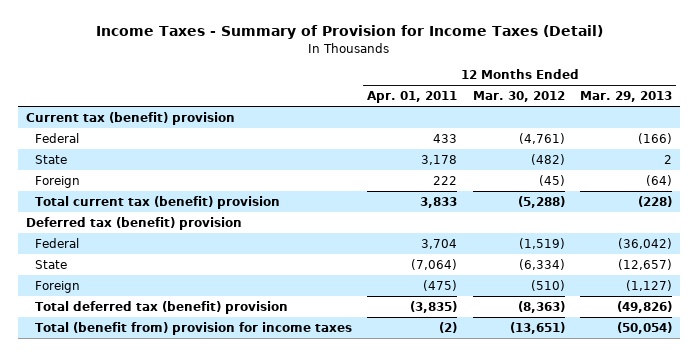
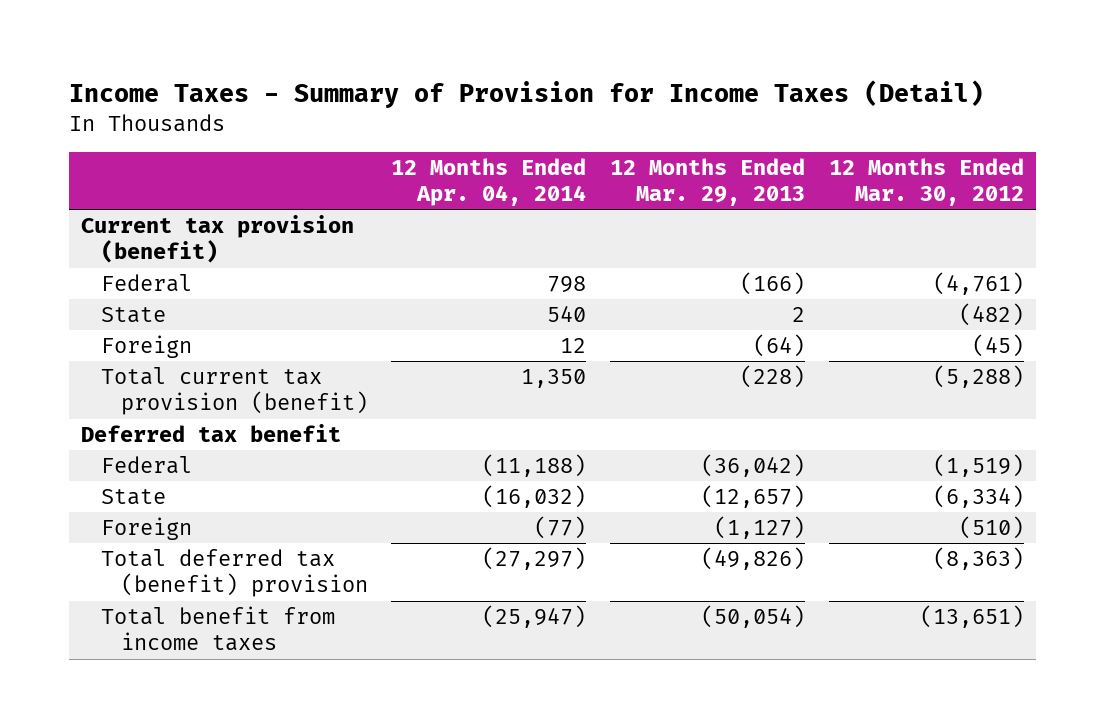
- | 12 Months Ended Apr. 01, 2011 | 12 Months Ended Mar. 30, 2012 | 12 Months Ended Mar. 29, 2013
+ | 12 Months Ended Apr. 04, 2014 | 12 Months Ended Mar. 29, 2013 | 12 Months Ended Mar. 30, 2012
- Current tax (benefit) provision
+ Current tax provision (benefit)
- Total current tax (benefit) provision | 3,833 | (5,288) | (228)
- Deferred tax (benefit) provision
+ Total current tax provision (benefit) | 1,350 | (228) | (5,288)
+ Deferred tax benefit
- Total (benefit from) provision for income taxes | (2) | (13,651) | (50,054)
+ Total benefit from income taxes | (25,947) | (50,054) | (13,651)

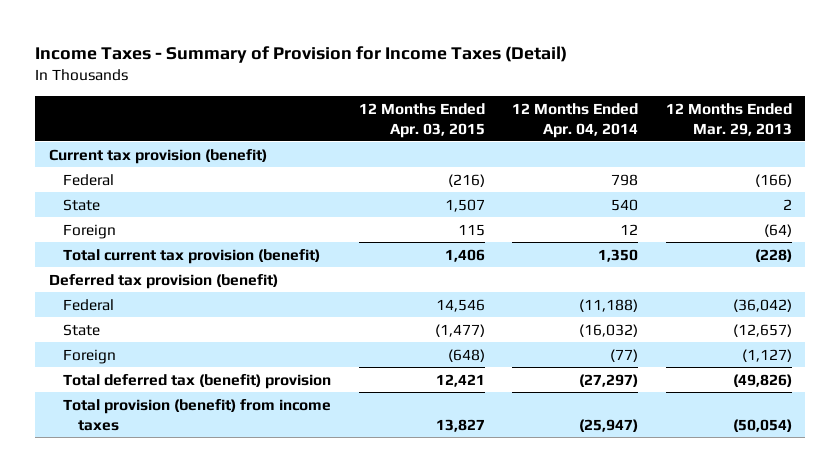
- | 12 Months Ended Apr. 04, 2014 | 12 Months Ended Mar. 29, 2013 | 12 Months Ended Mar. 30, 2012
+ | 12 Months Ended Apr. 03, 2015 | 12 Months Ended Apr. 04, 2014 | 12 Months Ended Mar. 29, 2013
- Deferred tax benefit
+ Deferred tax provision (benefit)
- Total benefit from income taxes | (25,947) | (50,054) | (13,651)
+ Total provision (benefit) from income taxes | 13,827 | (25,947) | (50,054)

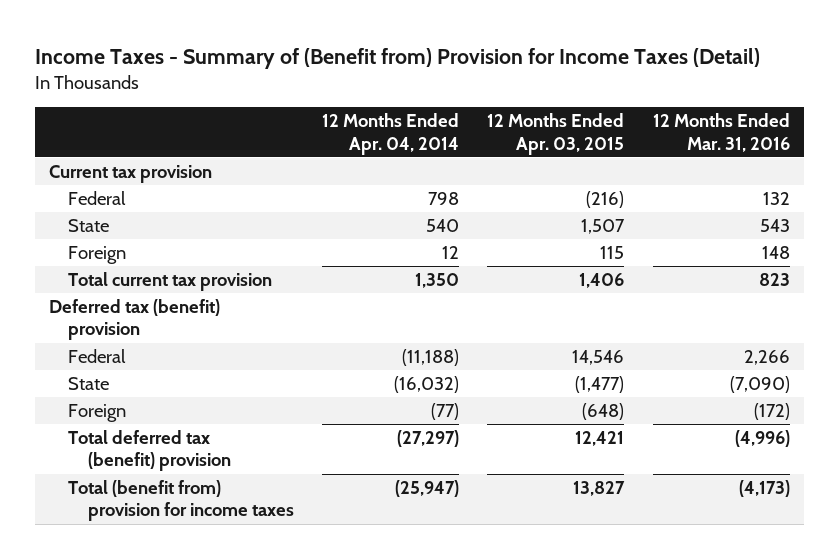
- Income Taxes - Summary of Provision for Income Taxes (Detail)
+ Income Taxes - Summary of (Benefit from) Provision for Income Taxes (Detail)
- | 12 Months Ended Apr. 03, 2015 | 12 Months Ended Apr. 04, 2014 | 12 Months Ended Mar. 29, 2013
+ | 12 Months Ended Apr. 04, 2014 | 12 Months Ended Apr. 03, 2015 | 12 Months Ended Mar. 31, 2016
- Current tax provision (benefit)
+ Current tax provision
- Total current tax provision (benefit) | 1,406 | 1,350 | (228)
- Deferred tax provision (benefit)
+ Total current tax provision | 1,350 | 1,406 | 823
+ Deferred tax (benefit) provision
- Total provision (benefit) from income taxes | 13,827 | (25,947) | (50,054)
+ Total (benefit from) provision for income taxes | (25,947) | 13,827 | (4,173)

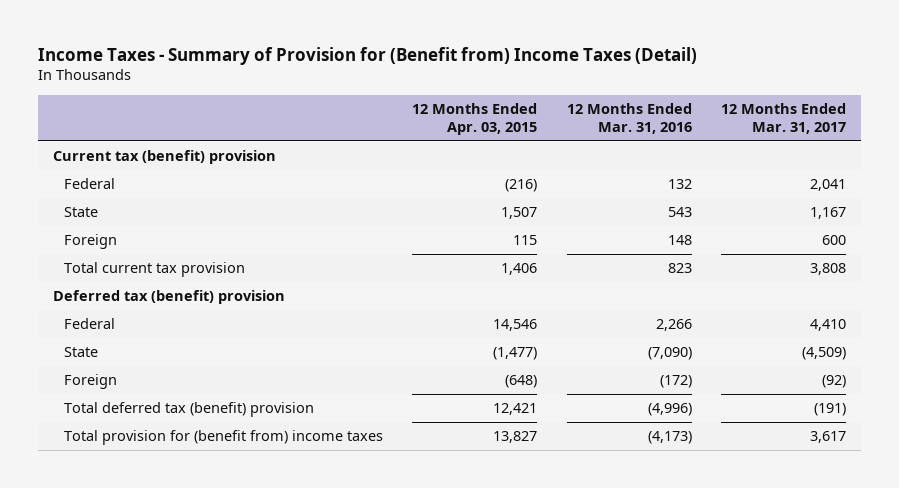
- Income Taxes - Summary of (Benefit from) Provision for Income Taxes (Detail)
+ Income Taxes - Summary of Provision for (Benefit from) Income Taxes (Detail)
- | 12 Months Ended Apr. 04, 2014 | 12 Months Ended Apr. 03, 2015 | 12 Months Ended Mar. 31, 2016
+ | 12 Months Ended Apr. 03, 2015 | 12 Months Ended Mar. 31, 2016 | 12 Months Ended Mar. 31, 2017
- Current tax provision
+ Current tax (benefit) provision
- Total (benefit from) provision for income taxes | (25,947) | 13,827 | (4,173)
+ Total provision for (benefit from) income taxes | 13,827 | (4,173) | 3,617

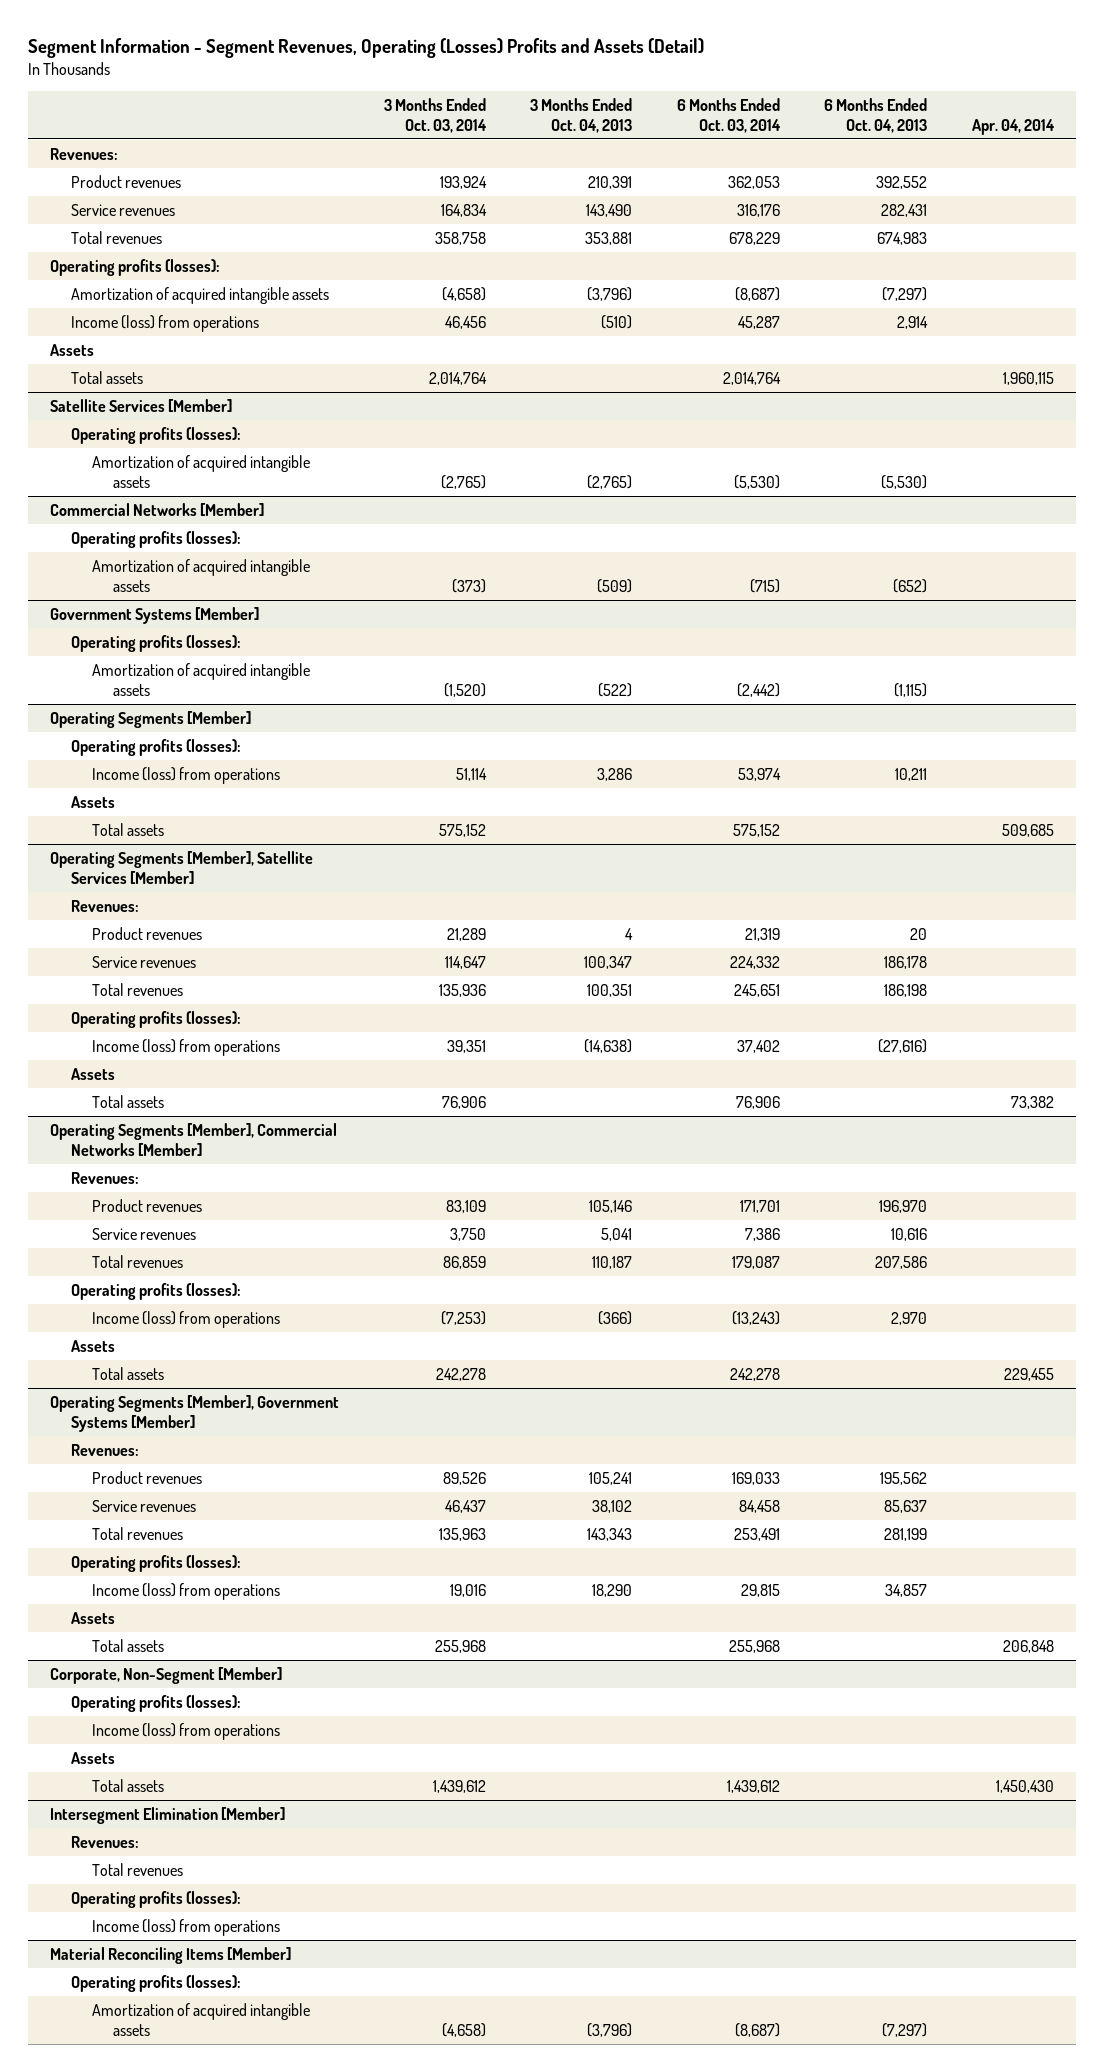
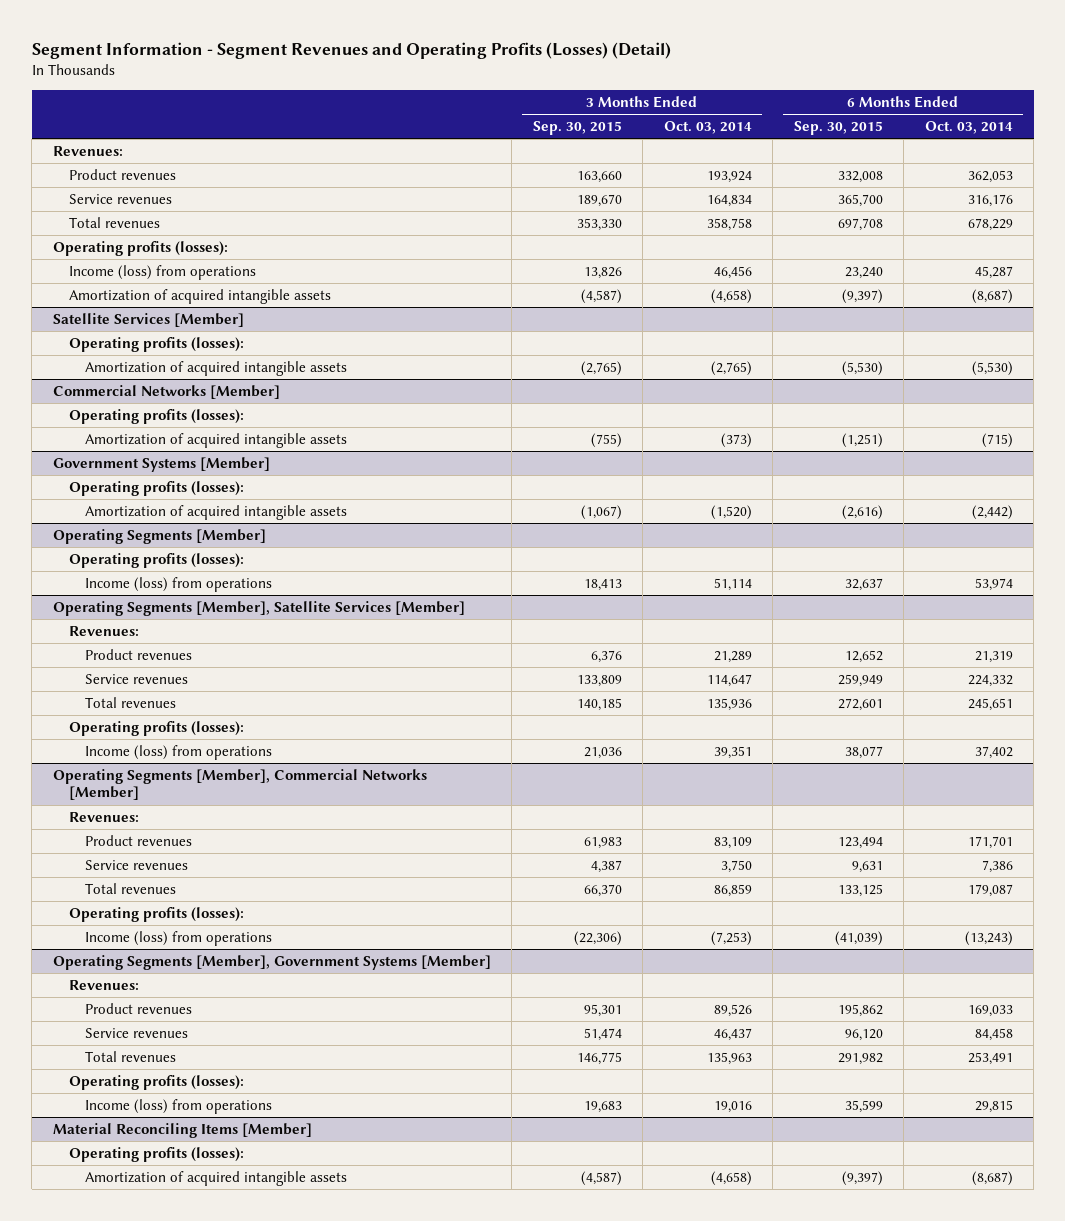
- Segment Information - Segment Revenues, Operating (Losses) Profits and Assets (Detail)
+ Segment Information - Segment Revenues and Operating Profits (Losses) (Detail)
- | 3 Months Ended Oct. 03, 2014 | 3 Months Ended Oct. 04, 2013 | 6 Months Ended Oct. 03, 2014 | 6 Months Ended Oct. 04, 2013 | Apr. 04, 2014
+ | 3 Months Ended Sep. 30, 2015 | 3 Months Ended Oct. 03, 2014 | 6 Months Ended Sep. 30, 2015 | 6 Months Ended Oct. 03, 2014
- Assets
- Total assets | 2,014,764 | | 2,014,764 | | 1,960,115
moved down: Amortization of acquired intangible assets | (4,587) | (4,658) | (9,397) | (8,687)
@ Operating Segments [Member]
- Assets
- Total assets | 575,152 | | 575,152 | | 509,685
@ Operating Segments [Member], Satellite Services [Member]
- Assets
- Total assets | 76,906 | | 76,906 | | 73,382
@ Operating Segments [Member], Commercial Networks [Member]
- Assets
- Total assets | 242,278 | | 242,278 | | 229,455
@ Operating Segments [Member], Government Systems [Member]
- Assets
- Total assets | 255,968 | | 255,968 | | 206,848
- Corporate, Non-Segment [Member]
- Operating profits (losses):
- Income (loss) from operations
- Assets
- Total assets | 1,439,612 | | 1,439,612 | | 1,450,430
- Intersegment Elimination [Member]
- Revenues:
- Total revenues
- Operating profits (losses):
- Income (loss) from operations

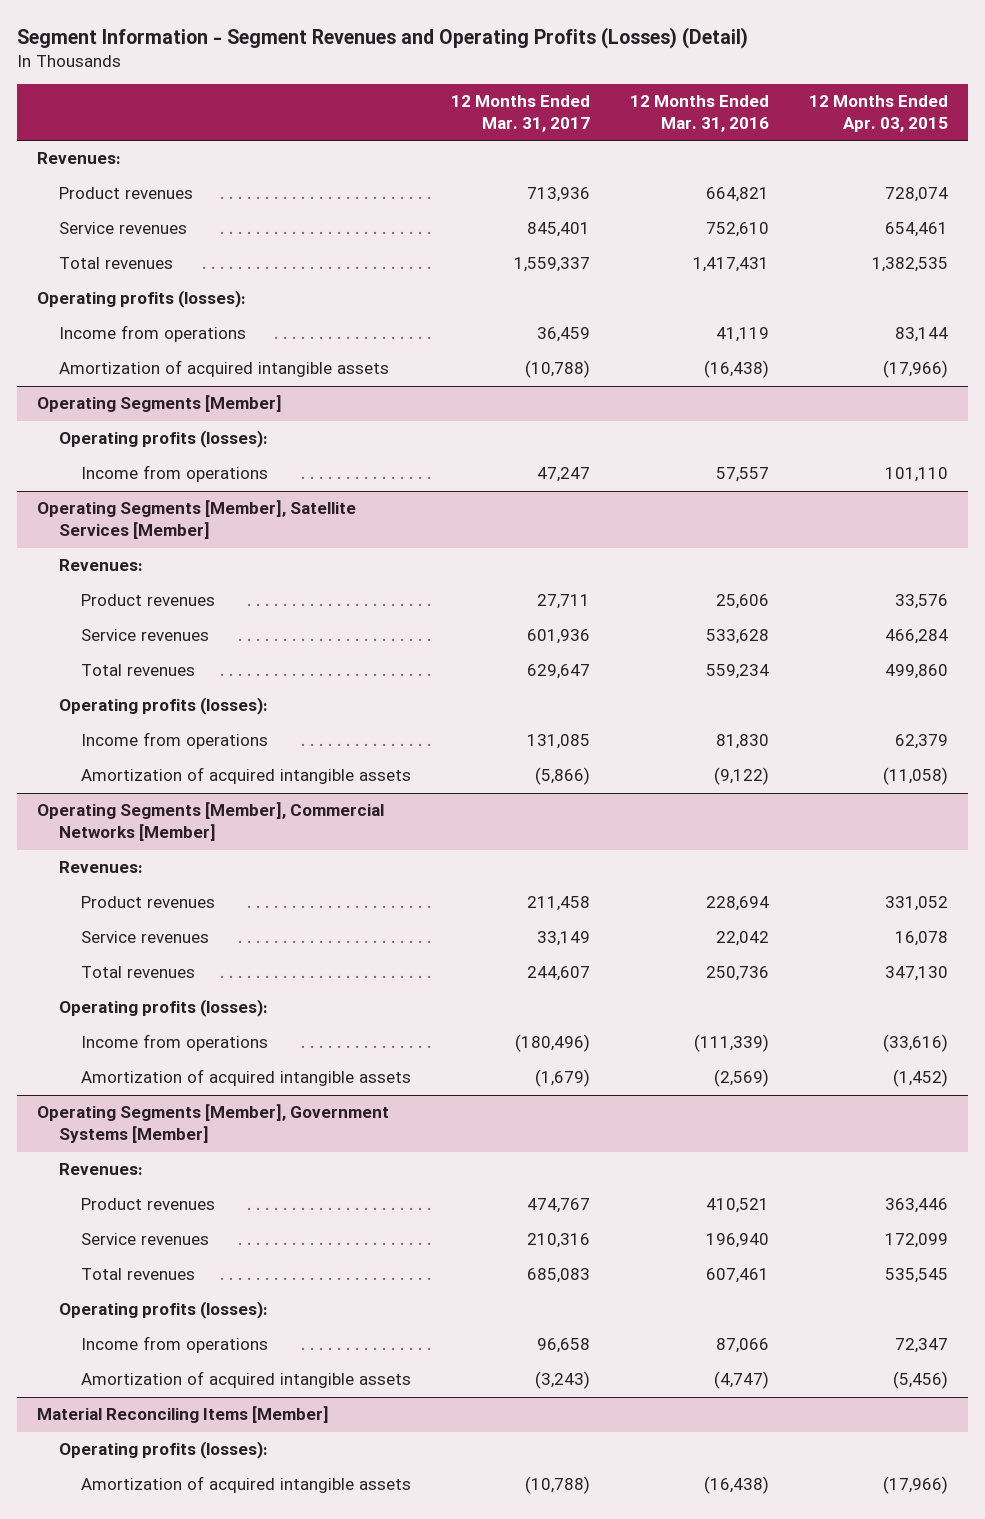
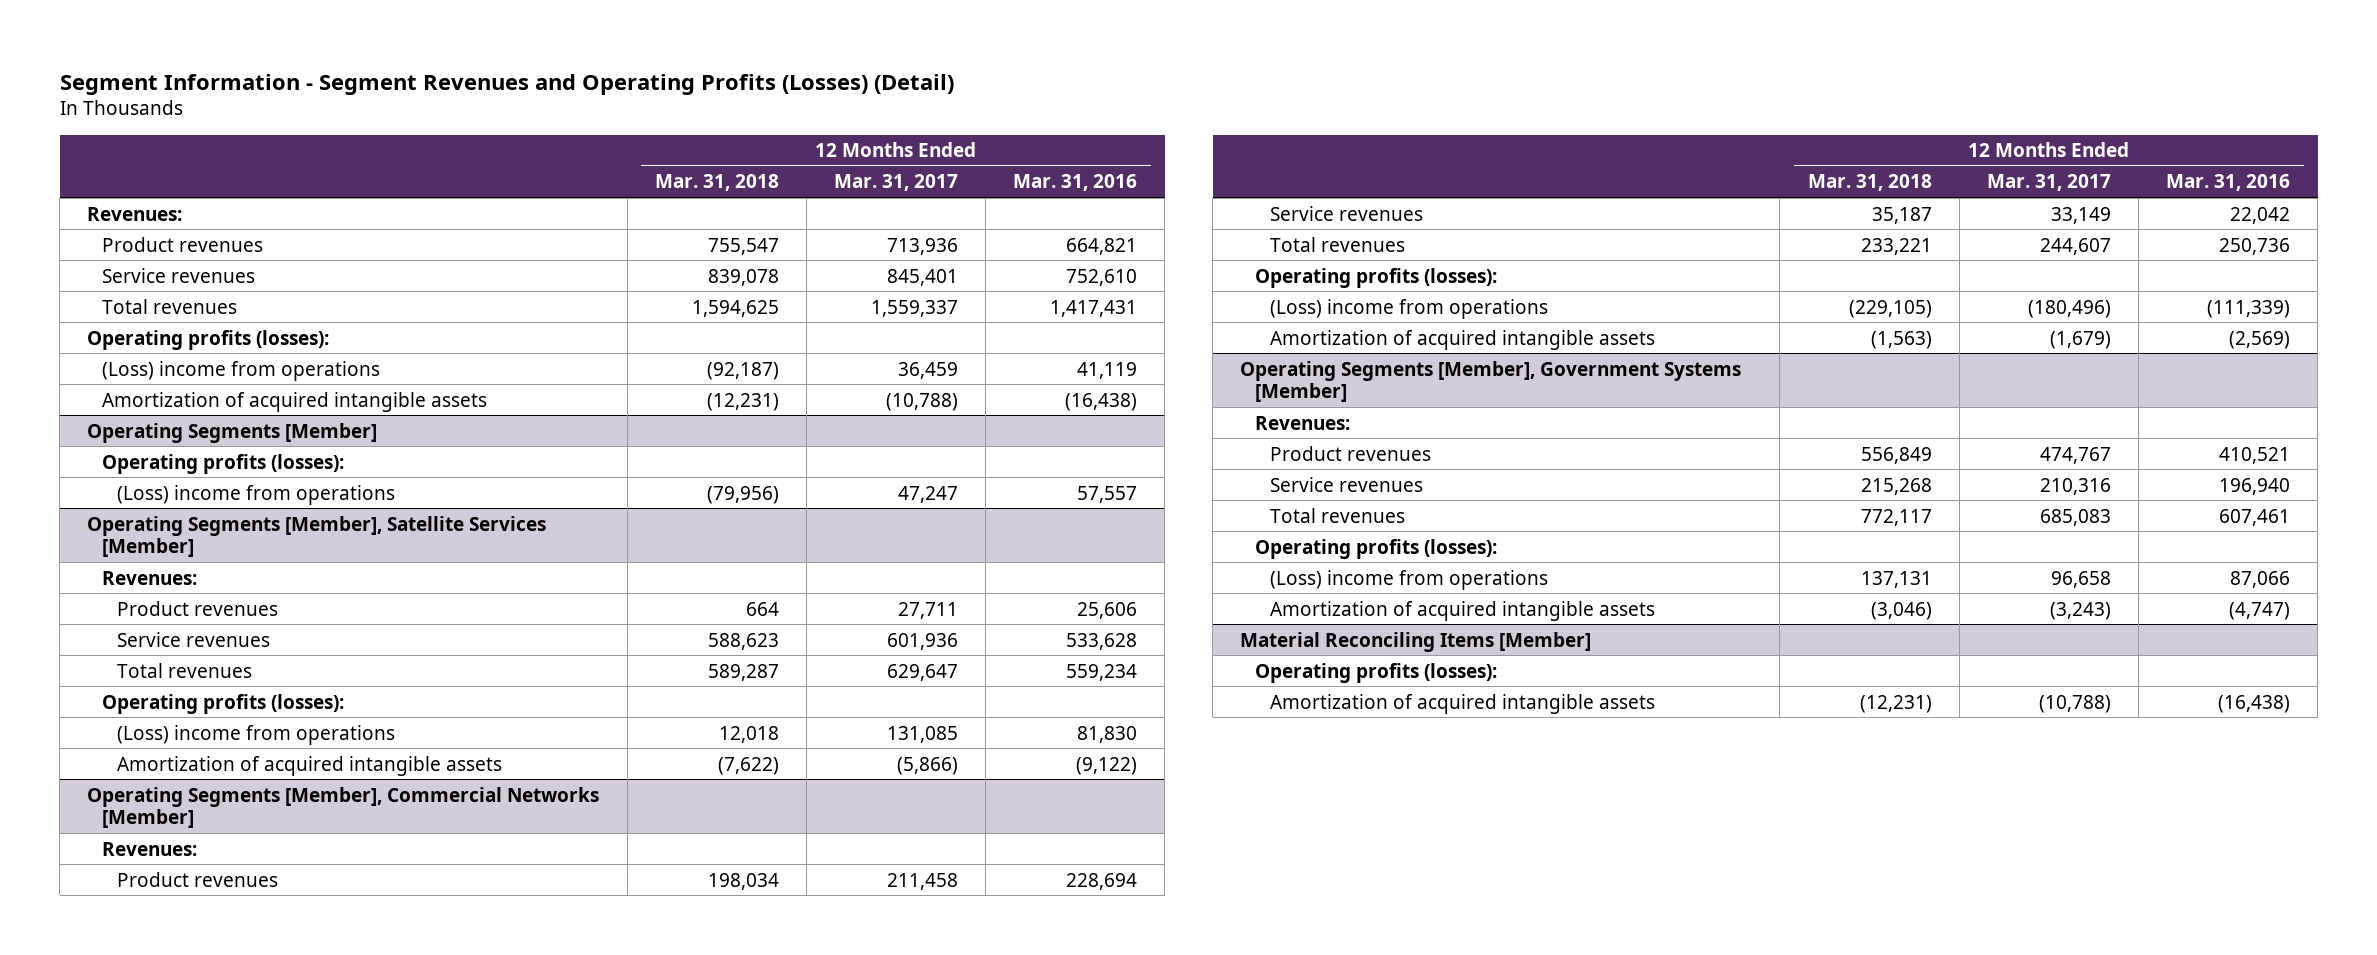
- | 12 Months Ended Mar. 31, 2017 | 12 Months Ended Mar. 31, 2016 | 12 Months Ended Apr. 03, 2015
+ | 12 Months Ended Mar. 31, 2018 | 12 Months Ended Mar. 31, 2017 | 12 Months Ended Mar. 31, 2016
- Income from operations | 36,459 | 41,119 | 83,144
+ (Loss) income from operations | (92,187) | 36,459 | 41,119
@ Operating Segments [Member]
- Income from operations | 47,247 | 57,557 | 101,110
+ (Loss) income from operations | (79,956) | 47,247 | 57,557
@ Operating Segments [Member], Satellite Services [Member]
- Income from operations | 131,085 | 81,830 | 62,379
+ (Loss) income from operations | 12,018 | 131,085 | 81,830
@ Operating Segments [Member], Commercial Networks [Member]
- Income from operations | (180,496) | (111,339) | (33,616)
+ (Loss) income from operations | (229,105) | (180,496) | (111,339)
@ Operating Segments [Member], Government Systems [Member]
- Income from operations | 96,658 | 87,066 | 72,347
+ (Loss) income from operations | 137,131 | 96,658 | 87,066

